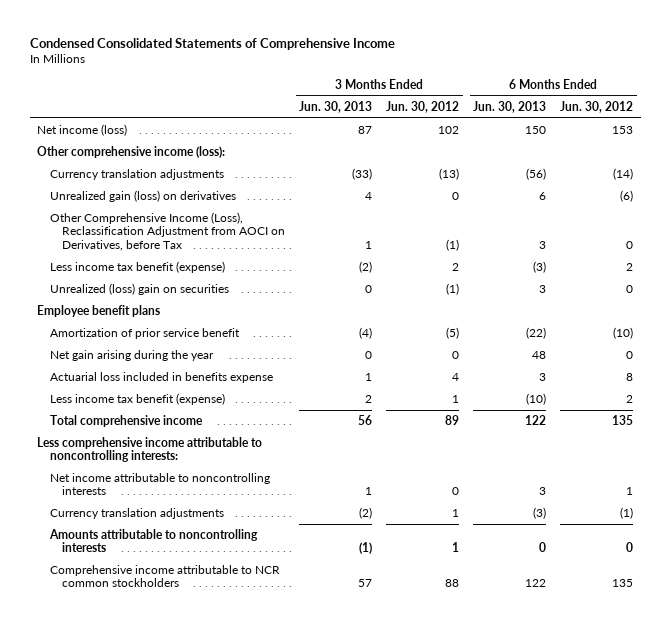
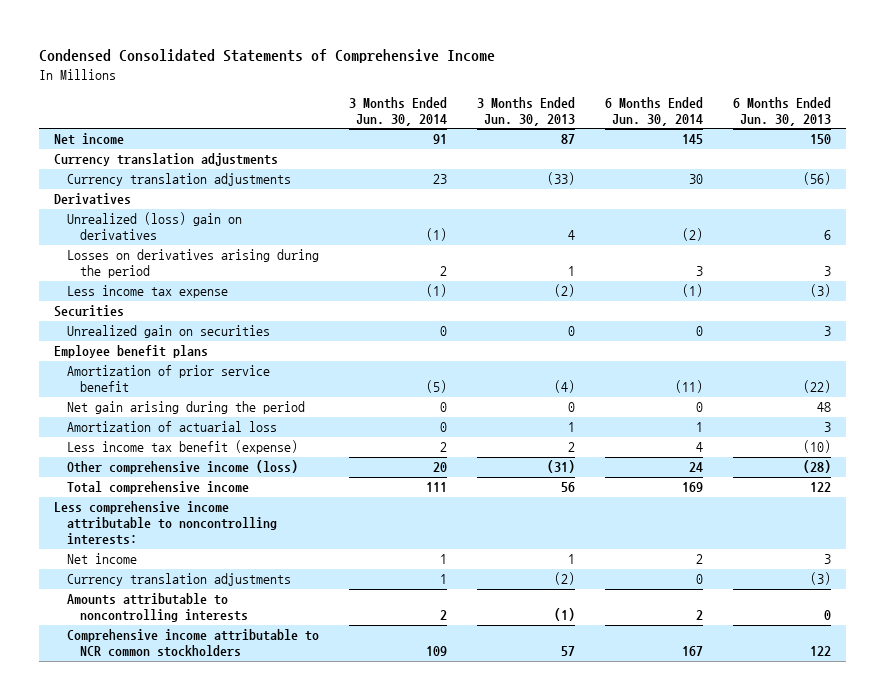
- | 3 Months Ended Jun. 30, 2013 | 3 Months Ended Jun. 30, 2012 | 6 Months Ended Jun. 30, 2013 | 6 Months Ended Jun. 30, 2012
+ | 3 Months Ended Jun. 30, 2014 | 3 Months Ended Jun. 30, 2013 | 6 Months Ended Jun. 30, 2014 | 6 Months Ended Jun. 30, 2013
- Net income (loss) | 87 | 102 | 150 | 153
- Other comprehensive income (loss):
+ Net income | 91 | 87 | 145 | 150
+ Currency translation adjustments
- Unrealized gain (loss) on derivatives | 4 | 0 | 6 | (6)
- Other Comprehensive Income (Loss), Reclassification Adjustment from AOCI on Derivatives, before Tax | 1 | (1) | 3 | 0
- Less income tax benefit (expense) | (2) | 2 | (3) | 2
- Unrealized (loss) gain on securities | 0 | (1) | 3 | 0
+ Derivatives
+ Unrealized (loss) gain on derivatives | (1) | 4 | (2) | 6
+ Losses on derivatives arising during the period | 2 | 1 | 3 | 3
+ Less income tax expense | (1) | (2) | (1) | (3)
+ Securities
+ Unrealized gain on securities | 0 | 0 | 0 | 3
- Net gain arising during the year | 0 | 0 | 48 | 0
- Actuarial loss included in benefits expense | 1 | 4 | 3 | 8
+ Net gain arising during the period | 0 | 0 | 0 | 48
+ Amortization of actuarial loss | 0 | 1 | 1 | 3
+ Other comprehensive income (loss) | 20 | (31) | 24 | (28)
- Net income attributable to noncontrolling interests | 1 | 0 | 3 | 1
+ Net income | 1 | 1 | 2 | 3

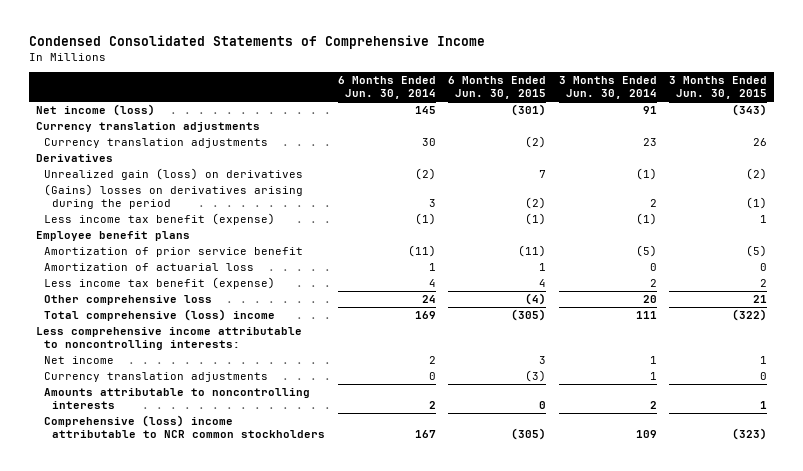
- | 3 Months Ended Jun. 30, 2014 | 3 Months Ended Jun. 30, 2013 | 6 Months Ended Jun. 30, 2014 | 6 Months Ended Jun. 30, 2013
+ | 6 Months Ended Jun. 30, 2014 | 6 Months Ended Jun. 30, 2015 | 3 Months Ended Jun. 30, 2014 | 3 Months Ended Jun. 30, 2015
- Net income | 91 | 87 | 145 | 150
+ Net income (loss) | 145 | (301) | 91 | (343)
- Unrealized (loss) gain on derivatives | (1) | 4 | (2) | 6
- Losses on derivatives arising during the period | 2 | 1 | 3 | 3
- Less income tax expense | (1) | (2) | (1) | (3)
- Securities
- Unrealized gain on securities | 0 | 0 | 0 | 3
+ Unrealized gain (loss) on derivatives | (2) | 7 | (1) | (2)
+ (Gains) losses on derivatives arising during the period | 3 | (2) | 2 | (1)
+ Less income tax benefit (expense) | (1) | (1) | (1) | 1
- Net gain arising during the period | 0 | 0 | 0 | 48
- Other comprehensive income (loss) | 20 | (31) | 24 | (28)
- Total comprehensive income | 111 | 56 | 169 | 122
+ Other comprehensive loss | 24 | (4) | 20 | 21
+ Total comprehensive (loss) income | 169 | (305) | 111 | (322)
- Comprehensive income attributable to NCR common stockholders | 109 | 57 | 167 | 122
+ Comprehensive (loss) income attributable to NCR common stockholders | 167 | (305) | 109 | (323)

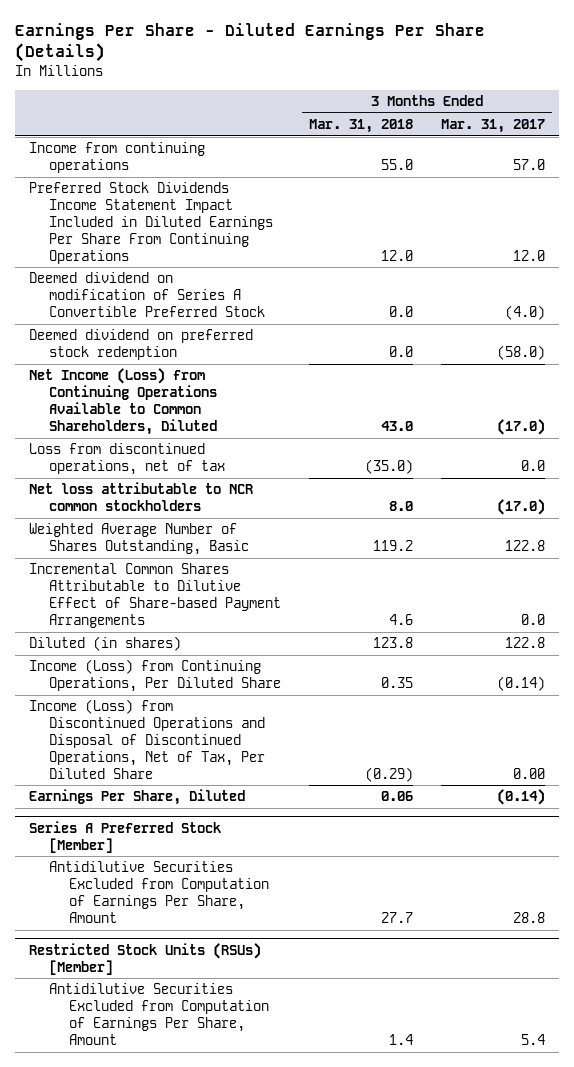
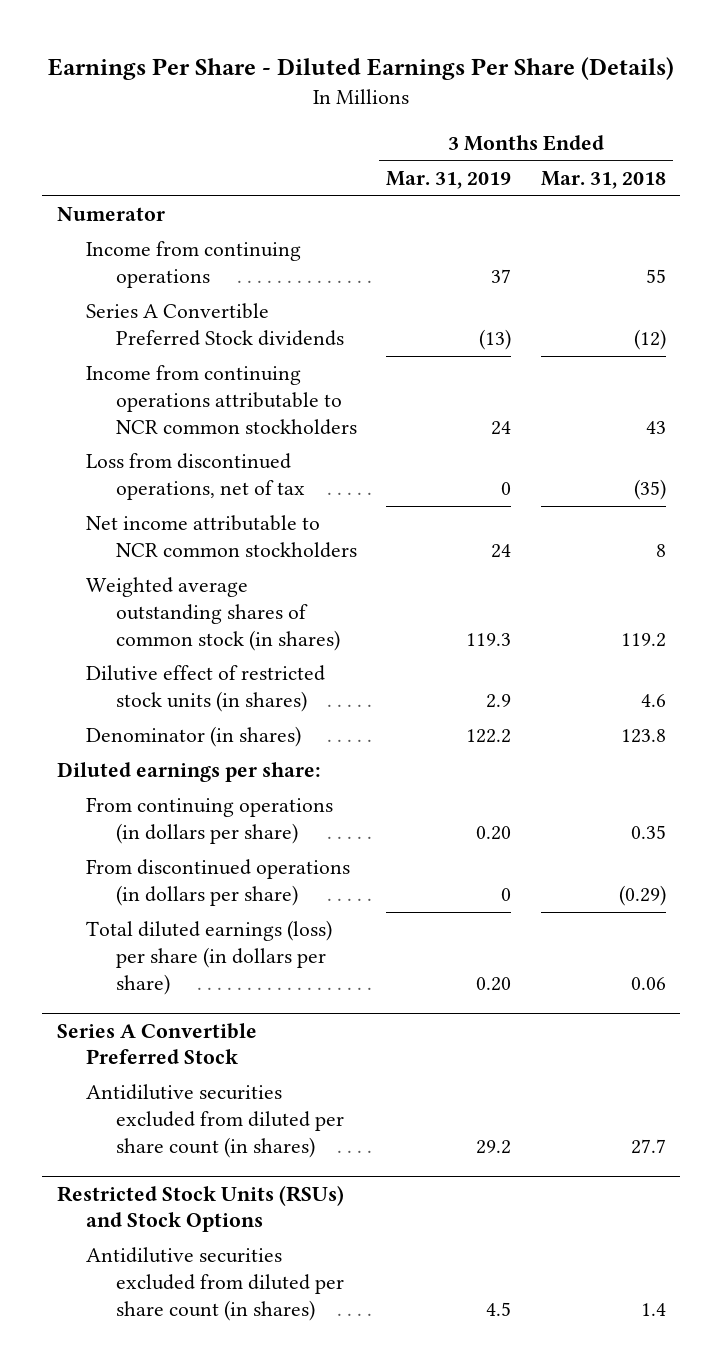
- | 3 Months Ended Mar. 31, 2018 | 3 Months Ended Mar. 31, 2017
+ | 3 Months Ended Mar. 31, 2019 | 3 Months Ended Mar. 31, 2018
- Income from continuing operations | 55.0 | 57.0
- Preferred Stock Dividends Income Statement Impact Included in Diluted Earnings Per Share From Continuing Operations | 12.0 | 12.0
- Deemed dividend on modification of Series A Convertible Preferred Stock | 0.0 | (4.0)
- Deemed dividend on preferred stock redemption | 0.0 | (58.0)
- Net Income (Loss) from Continuing Operations Available to Common Shareholders, Diluted | 43.0 | (17.0)
- Loss from discontinued operations, net of tax | (35.0) | 0.0
- Net loss attributable to NCR common stockholders | 8.0 | (17.0)
- Weighted Average Number of Shares Outstanding, Basic | 119.2 | 122.8
- Incremental Common Shares Attributable to Dilutive Effect of Share-based Payment Arrangements | 4.6 | 0.0
- Diluted (in shares) | 123.8 | 122.8
- Income (Loss) from Continuing Operations, Per Diluted Share | 0.35 | (0.14)
- Income (Loss) from Discontinued Operations and Disposal of Discontinued Operations, Net of Tax, Per Diluted Share | (0.29) | 0.00
- Earnings Per Share, Diluted | 0.06 | (0.14)
- Series A Preferred Stock [Member]
- Antidilutive Securities Excluded from Computation of Earnings Per Share, Amount | 27.7 | 28.8
- Restricted Stock Units (RSUs) [Member]
- Antidilutive Securities Excluded from Computation of Earnings Per Share, Amount | 1.4 | 5.4
+ Numerator
+ Income from continuing operations | 37 | 55
+ Series A Convertible Preferred Stock dividends | (13) | (12)
+ Income from continuing operations attributable to NCR common stockholders | 24 | 43
+ Loss from discontinued operations, net of tax | 0 | (35)
+ Net income attributable to NCR common stockholders | 24 | 8
+ Weighted average outstanding shares of common stock (in shares) | 119.3 | 119.2
+ Dilutive effect of restricted stock units (in shares) | 2.9 | 4.6
+ Denominator (in shares) | 122.2 | 123.8
+ Diluted earnings per share:
+ From continuing operations (in dollars per share) | 0.20 | 0.35
+ From discontinued operations (in dollars per share) | 0 | (0.29)
+ Total diluted earnings (loss) per share (in dollars per share) | 0.20 | 0.06
+ Series A Convertible Preferred Stock
+ Antidilutive securities excluded from diluted per share count (in shares) | 29.2 | 27.7
+ Restricted Stock Units (RSUs) and Stock Options
+ Antidilutive securities excluded from diluted per share count (in shares) | 4.5 | 1.4

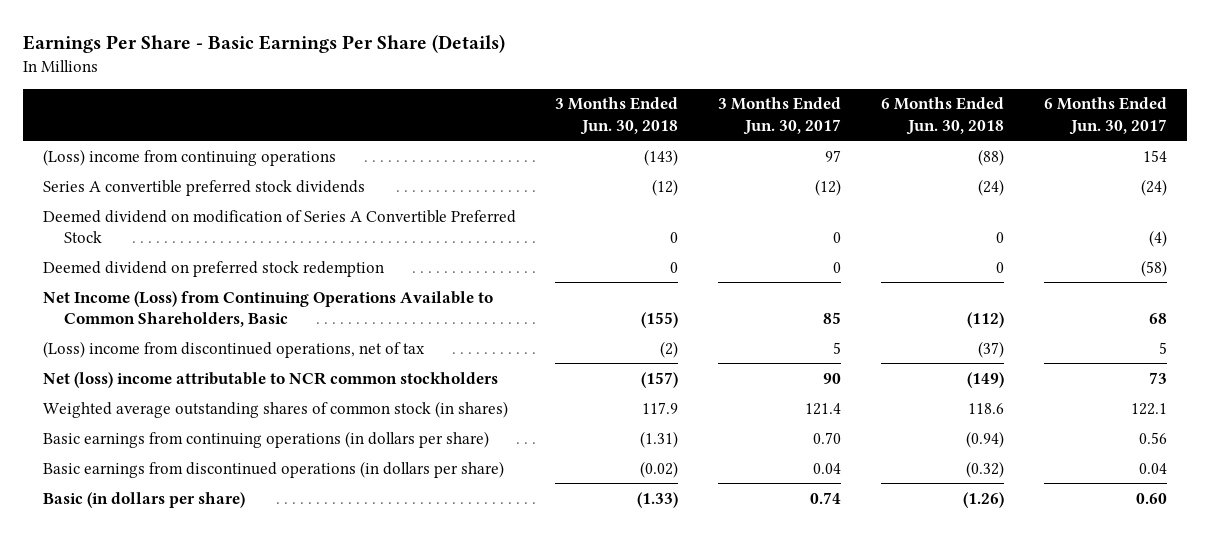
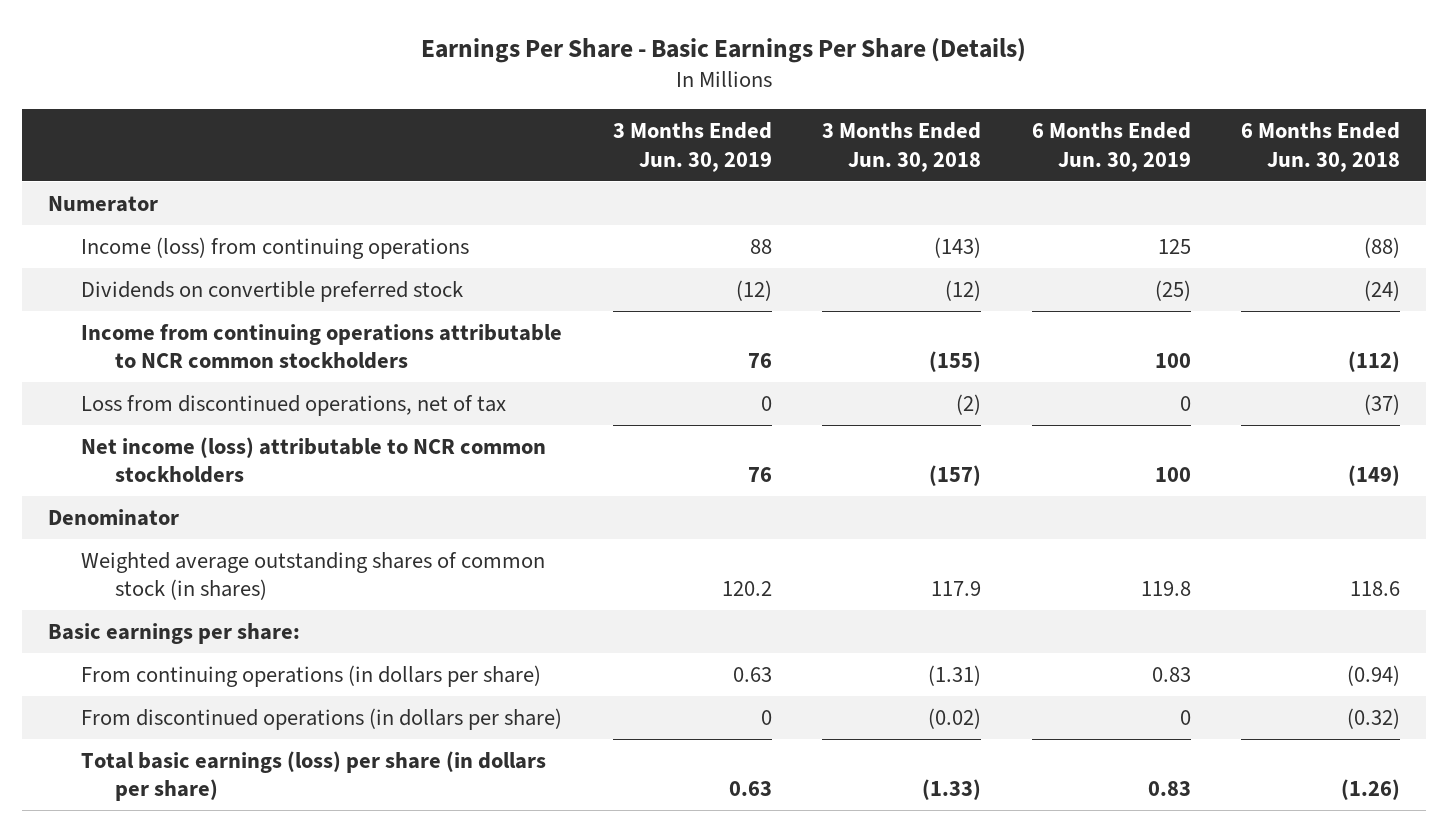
- | 3 Months Ended Jun. 30, 2018 | 3 Months Ended Jun. 30, 2017 | 6 Months Ended Jun. 30, 2018 | 6 Months Ended Jun. 30, 2017
+ | 3 Months Ended Jun. 30, 2019 | 3 Months Ended Jun. 30, 2018 | 6 Months Ended Jun. 30, 2019 | 6 Months Ended Jun. 30, 2018
- (Loss) income from continuing operations | (143) | 97 | (88) | 154
- Series A convertible preferred stock dividends | (12) | (12) | (24) | (24)
- Deemed dividend on modification of Series A Convertible Preferred Stock | 0 | 0 | 0 | (4)
- Deemed dividend on preferred stock redemption | 0 | 0 | 0 | (58)
- Net Income (Loss) from Continuing Operations Available to Common Shareholders, Basic | (155) | 85 | (112) | 68
- (Loss) income from discontinued operations, net of tax | (2) | 5 | (37) | 5
- Net (loss) income attributable to NCR common stockholders | (157) | 90 | (149) | 73
+ Numerator
+ Income (loss) from continuing operations | 88 | (143) | 125 | (88)
+ Dividends on convertible preferred stock | (12) | (12) | (25) | (24)
+ Income from continuing operations attributable to NCR common stockholders | 76 | (155) | 100 | (112)
+ Loss from discontinued operations, net of tax | 0 | (2) | 0 | (37)
+ Net income (loss) attributable to NCR common stockholders | 76 | (157) | 100 | (149)
+ Denominator
- Basic earnings from continuing operations (in dollars per share) | (1.31) | 0.70 | (0.94) | 0.56
- Basic earnings from discontinued operations (in dollars per share) | (0.02) | 0.04 | (0.32) | 0.04
- Basic (in dollars per share) | (1.33) | 0.74 | (1.26) | 0.60
+ Basic earnings per share:
+ From continuing operations (in dollars per share) | 0.63 | (1.31) | 0.83 | (0.94)
+ From discontinued operations (in dollars per share) | 0 | (0.02) | 0 | (0.32)
+ Total basic earnings (loss) per share (in dollars per share) | 0.63 | (1.33) | 0.83 | (1.26)

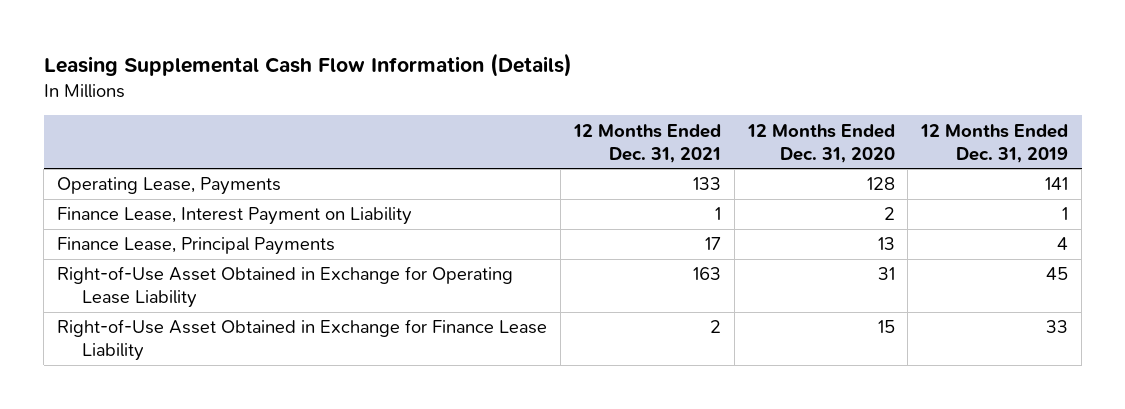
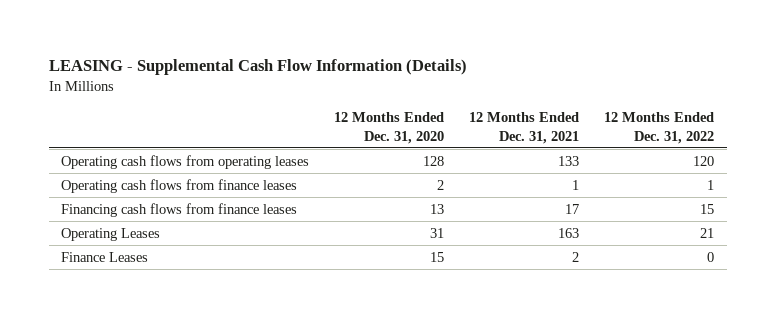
- Leasing Supplemental Cash Flow Information (Details)
+ LEASING - Supplemental Cash Flow Information (Details)
- | 12 Months Ended Dec. 31, 2021 | 12 Months Ended Dec. 31, 2020 | 12 Months Ended Dec. 31, 2019
+ | 12 Months Ended Dec. 31, 2020 | 12 Months Ended Dec. 31, 2021 | 12 Months Ended Dec. 31, 2022
- Operating Lease, Payments | 133 | 128 | 141
- Finance Lease, Interest Payment on Liability | 1 | 2 | 1
- Finance Lease, Principal Payments | 17 | 13 | 4
- Right-of-Use Asset Obtained in Exchange for Operating Lease Liability | 163 | 31 | 45
- Right-of-Use Asset Obtained in Exchange for Finance Lease Liability | 2 | 15 | 33
+ Operating cash flows from operating leases | 128 | 133 | 120
+ Operating cash flows from finance leases | 2 | 1 | 1
+ Financing cash flows from finance leases | 13 | 17 | 15
+ Operating Leases | 31 | 163 | 21
+ Finance Leases | 15 | 2 | 0

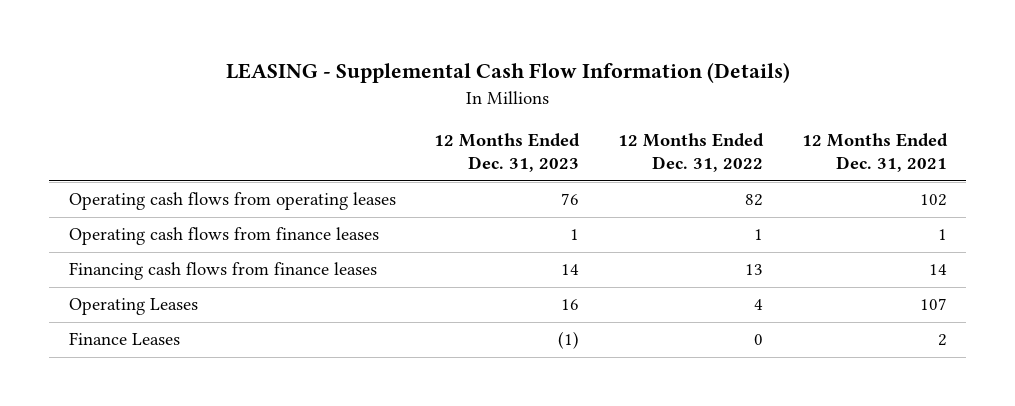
- | 12 Months Ended Dec. 31, 2020 | 12 Months Ended Dec. 31, 2021 | 12 Months Ended Dec. 31, 2022
+ | 12 Months Ended Dec. 31, 2023 | 12 Months Ended Dec. 31, 2022 | 12 Months Ended Dec. 31, 2021
- Operating cash flows from operating leases | 128 | 133 | 120
+ Operating cash flows from operating leases | 76 | 82 | 102
- Financing cash flows from finance leases | 13 | 17 | 15
- Operating Leases | 31 | 163 | 21
+ Financing cash flows from finance leases | 14 | 13 | 14
+ Operating Leases | 16 | 4 | 107

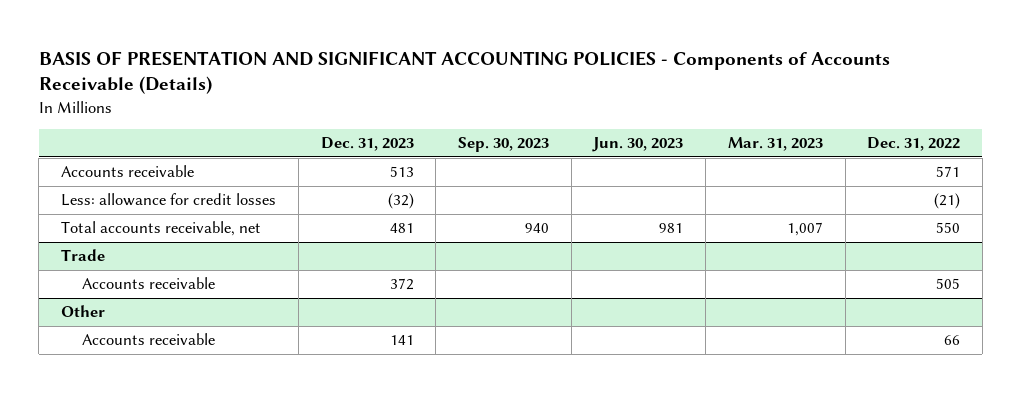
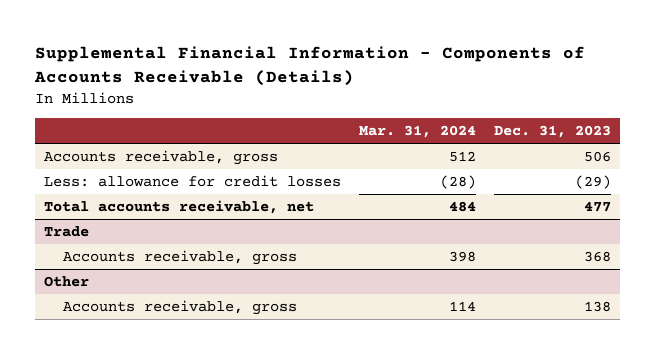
- BASIS OF PRESENTATION AND SIGNIFICANT ACCOUNTING POLICIES - Components of Accounts Receivable (Details)
+ Supplemental Financial Information - Components of Accounts Receivable (Details)
- | Dec. 31, 2023 | Sep. 30, 2023 | Jun. 30, 2023 | Mar. 31, 2023 | Dec. 31, 2022
+ | Mar. 31, 2024 | Dec. 31, 2023
- Accounts receivable | 513 | | | | 571
- Less: allowance for credit losses | (32) | | | | (21)
- Total accounts receivable, net | 481 | 940 | 981 | 1,007 | 550
+ Accounts receivable, gross | 512 | 506
+ Less: allowance for credit losses | (28) | (29)
+ Total accounts receivable, net | 484 | 477
@ Trade
- Accounts receivable | 372 | | | | 505
+ Accounts receivable, gross | 398 | 368
@ Other
- Accounts receivable | 141 | | | | 66
+ Accounts receivable, gross | 114 | 138

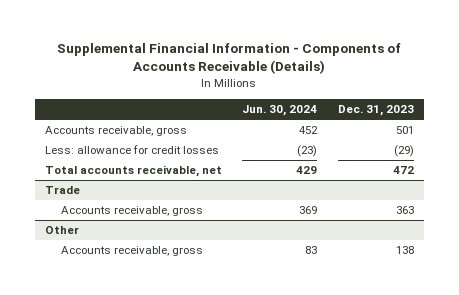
- | Mar. 31, 2024 | Dec. 31, 2023
+ | Jun. 30, 2024 | Dec. 31, 2023
- Accounts receivable, gross | 512 | 506
+ Accounts receivable, gross | 452 | 501
- Total accounts receivable, net | 484 | 477
+ Total accounts receivable, net | 429 | 472
@ Trade
- Accounts receivable, gross | 398 | 368
+ Accounts receivable, gross | 369 | 363

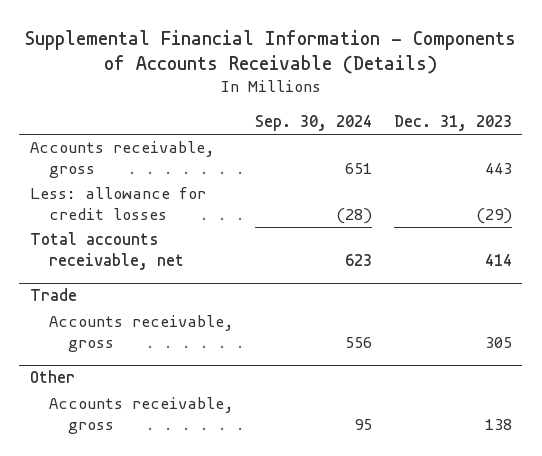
- | Jun. 30, 2024 | Dec. 31, 2023
+ | Sep. 30, 2024 | Dec. 31, 2023
- Accounts receivable, gross | 452 | 501
+ Accounts receivable, gross | 651 | 443
- Total accounts receivable, net | 429 | 472
+ Total accounts receivable, net | 623 | 414
@ Trade
- Accounts receivable, gross | 369 | 363
+ Accounts receivable, gross | 556 | 305

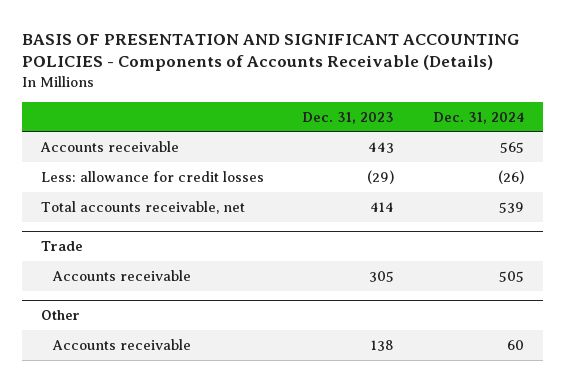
- Supplemental Financial Information - Components of Accounts Receivable (Details)
+ BASIS OF PRESENTATION AND SIGNIFICANT ACCOUNTING POLICIES - Components of Accounts Receivable (Details)
- | Sep. 30, 2024 | Dec. 31, 2023
+ | Dec. 31, 2023 | Dec. 31, 2024
- Accounts receivable, gross | 651 | 443
+ Accounts receivable | 443 | 565
@ Trade
- Accounts receivable, gross | 556 | 305
+ Accounts receivable | 305 | 505
@ Other
- Accounts receivable, gross | 95 | 138
+ Accounts receivable | 138 | 60

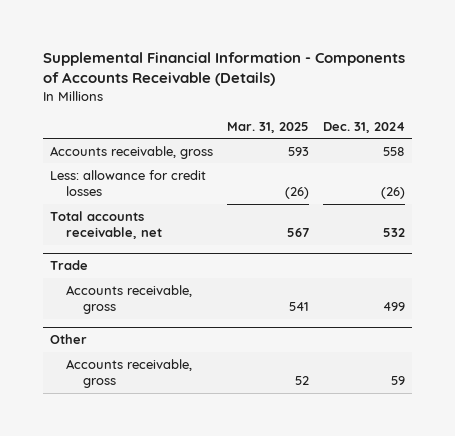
- BASIS OF PRESENTATION AND SIGNIFICANT ACCOUNTING POLICIES - Components of Accounts Receivable (Details)
+ Supplemental Financial Information - Components of Accounts Receivable (Details)
- | Dec. 31, 2023 | Dec. 31, 2024
+ | Mar. 31, 2025 | Dec. 31, 2024
- Accounts receivable | 443 | 565
+ Accounts receivable, gross | 593 | 558
- Total accounts receivable, net | 414 | 539
+ Total accounts receivable, net | 567 | 532
@ Trade
- Accounts receivable | 305 | 505
+ Accounts receivable, gross | 541 | 499
@ Other
- Accounts receivable | 138 | 60
+ Accounts receivable, gross | 52 | 59

